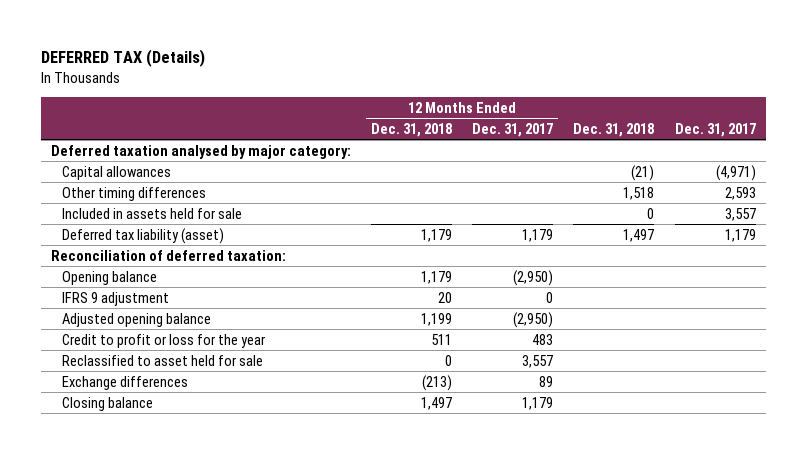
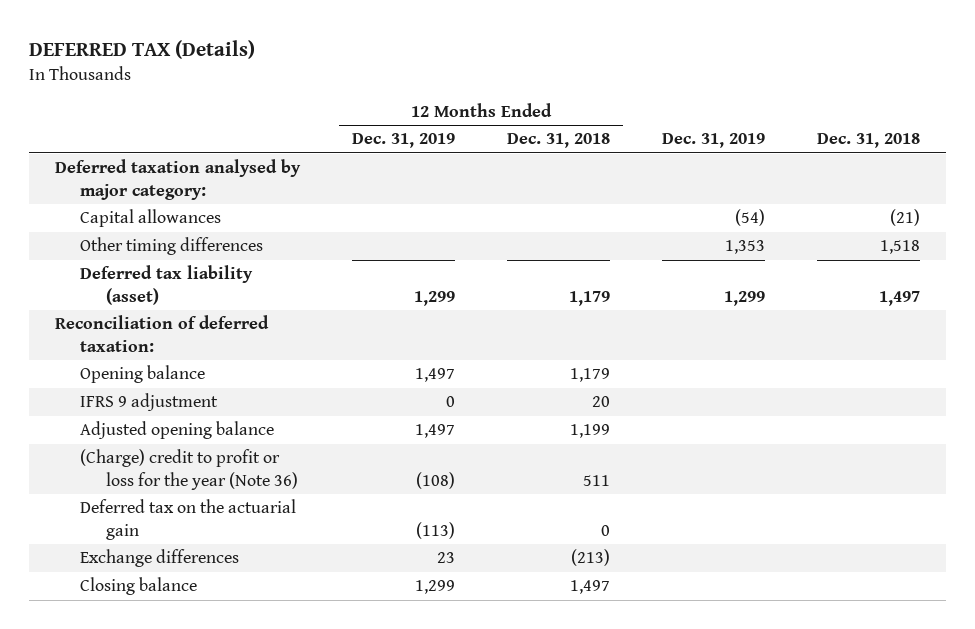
- | 12 Months Ended Dec. 31, 2018 | 12 Months Ended Dec. 31, 2017 | Dec. 31, 2018 | Dec. 31, 2017
+ | 12 Months Ended Dec. 31, 2019 | 12 Months Ended Dec. 31, 2018 | Dec. 31, 2019 | Dec. 31, 2018
- Included in assets held for sale | | | 0 | 3,557
- Credit to profit or loss for the year | 511 | 483 | |
- Reclassified to asset held for sale | 0 | 3,557 | |
+ (Charge) credit to profit or loss for the year (Note 36) | (108) | 511 | |
+ Deferred tax on the actuarial gain | (113) | 0 | |

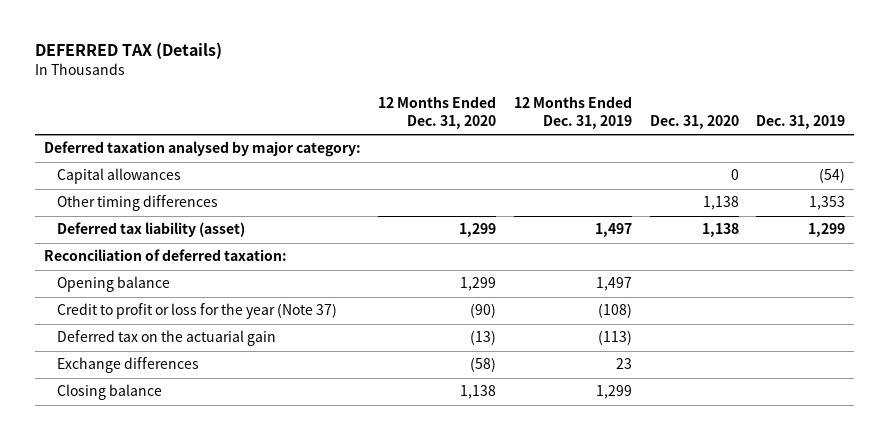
- | 12 Months Ended Dec. 31, 2019 | 12 Months Ended Dec. 31, 2018 | Dec. 31, 2019 | Dec. 31, 2018
+ | 12 Months Ended Dec. 31, 2020 | 12 Months Ended Dec. 31, 2019 | Dec. 31, 2020 | Dec. 31, 2019
- Deferred tax liability (asset) | 1,299 | 1,179 | 1,299 | 1,497
+ Deferred tax liability (asset) | 1,299 | 1,497 | 1,138 | 1,299
- IFRS 9 adjustment | 0 | 20 | |
- Adjusted opening balance | 1,497 | 1,199 | |
- (Charge) credit to profit or loss for the year (Note 36) | (108) | 511 | |
+ Credit to profit or loss for the year (Note 37) | (90) | (108) | |

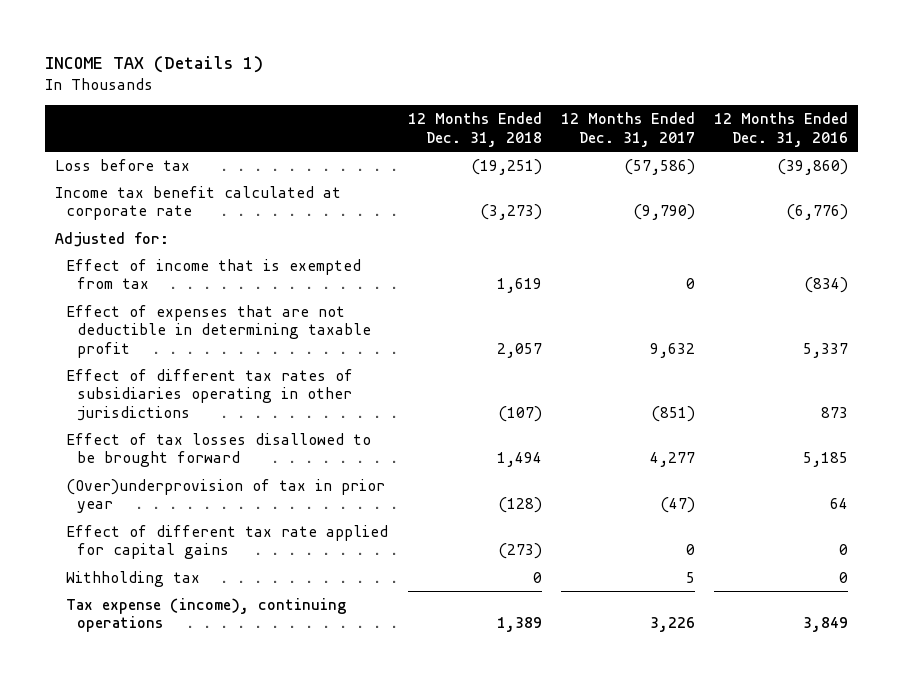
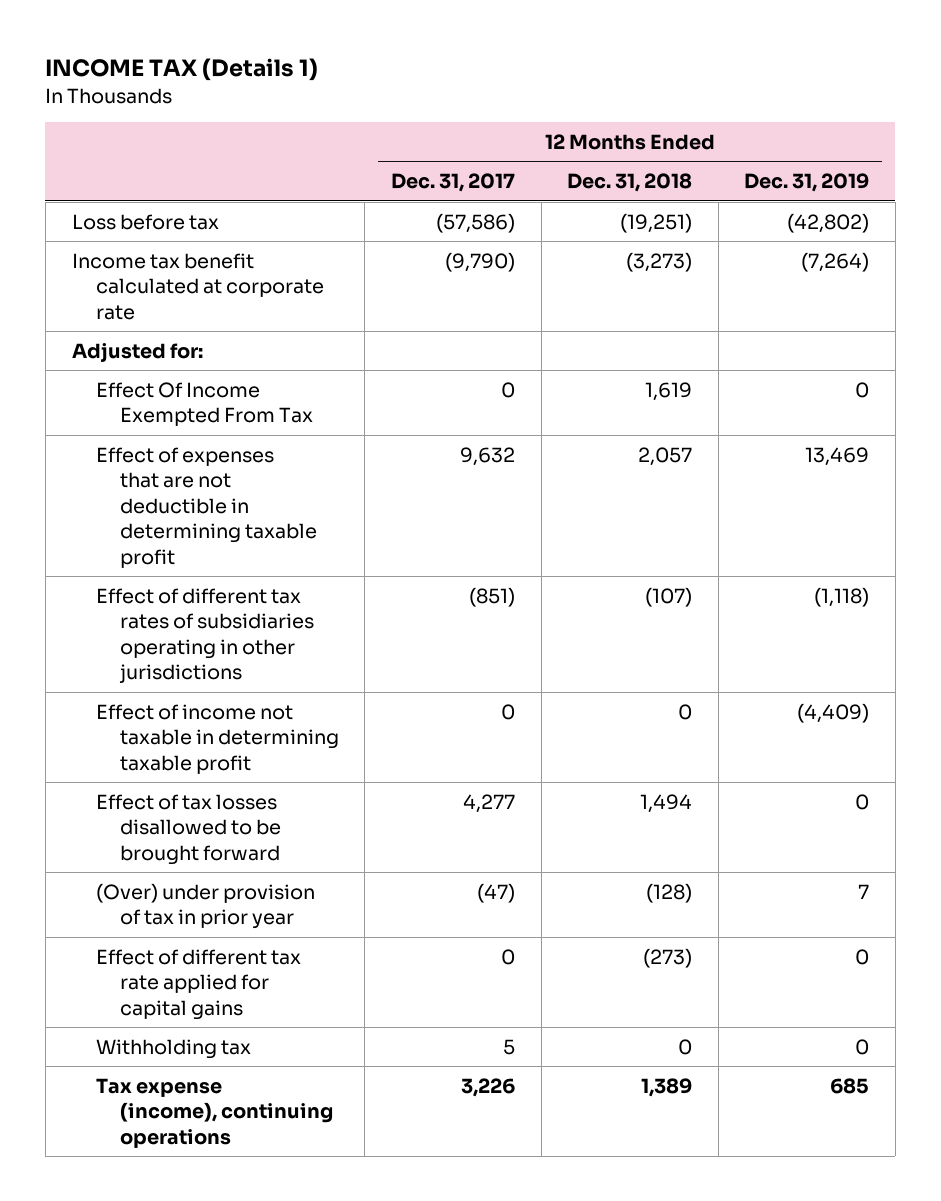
- | 12 Months Ended Dec. 31, 2018 | 12 Months Ended Dec. 31, 2017 | 12 Months Ended Dec. 31, 2016
+ | 12 Months Ended Dec. 31, 2017 | 12 Months Ended Dec. 31, 2018 | 12 Months Ended Dec. 31, 2019
- Effect of income that is exempted from tax | 1,619 | 0 | (834)
+ Effect Of Income Exempted From Tax | 0 | 1,619 | 0
+ Effect of income not taxable in determining taxable profit | 0 | 0 | (4,409)
- (Over)underprovision of tax in prior year | (128) | (47) | 64
+ (Over) under provision of tax in prior year | (47) | (128) | 7

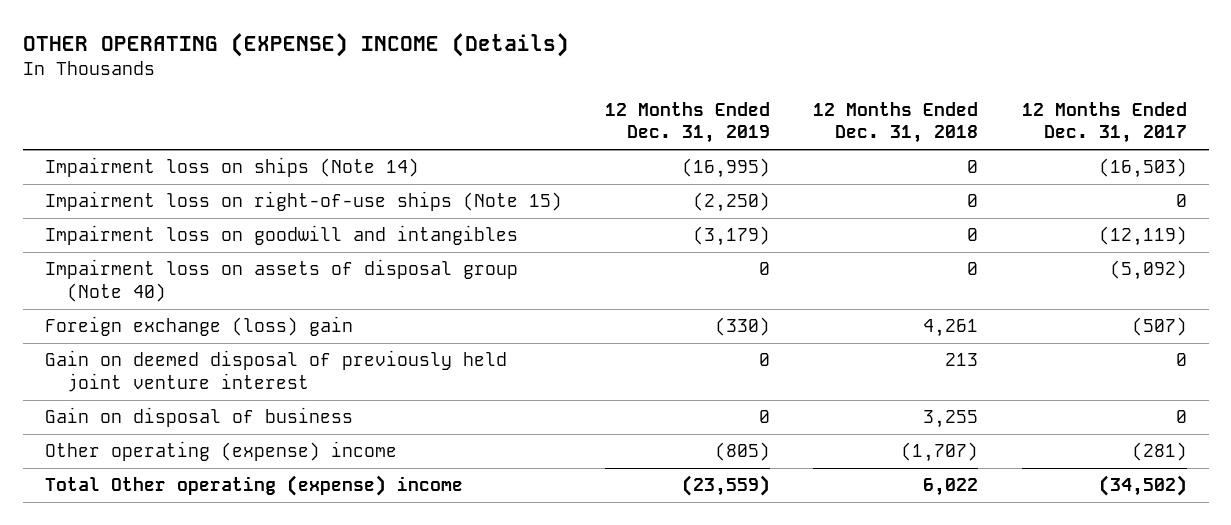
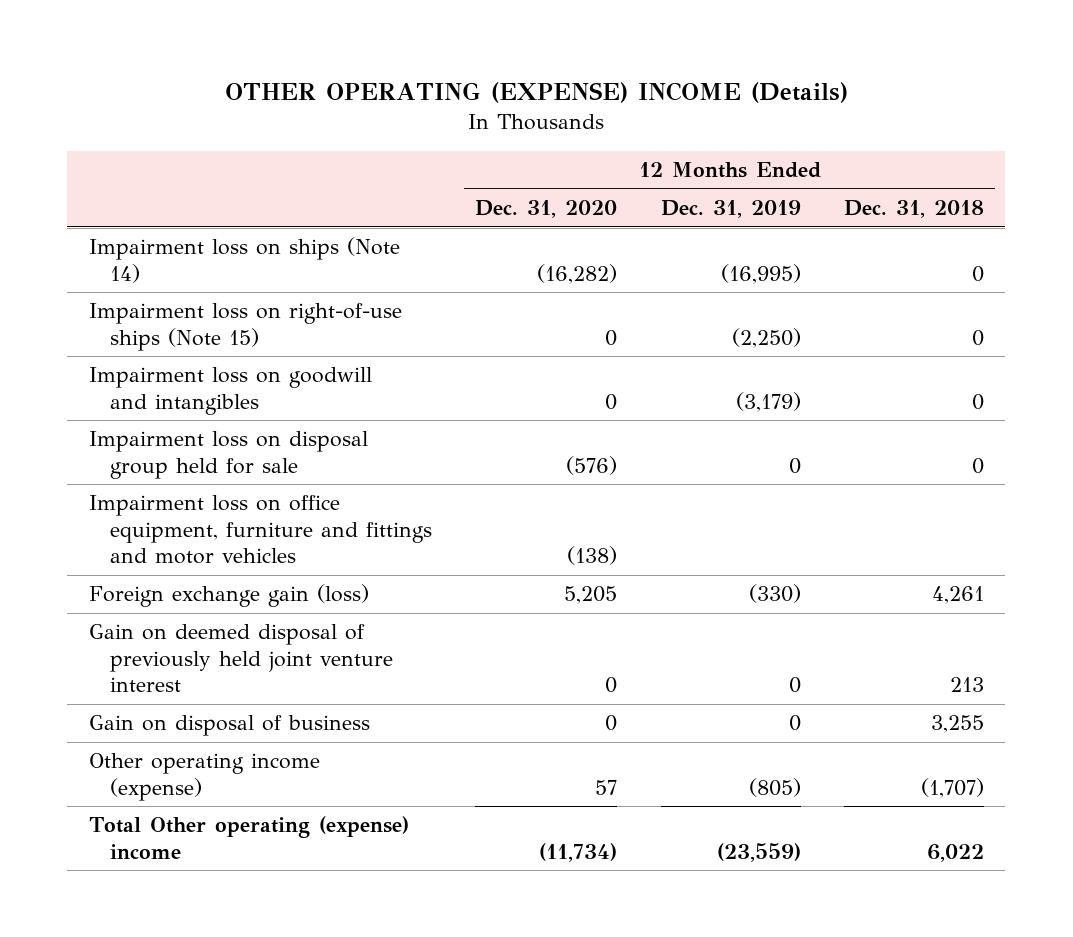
- | 12 Months Ended Dec. 31, 2019 | 12 Months Ended Dec. 31, 2018 | 12 Months Ended Dec. 31, 2017
+ | 12 Months Ended Dec. 31, 2020 | 12 Months Ended Dec. 31, 2019 | 12 Months Ended Dec. 31, 2018
- Impairment loss on assets of disposal group (Note 40) | 0 | 0 | (5,092)
- Foreign exchange (loss) gain | (330) | 4,261 | (507)
+ Impairment loss on disposal group held for sale | (576) | 0 | 0
+ Impairment loss on office equipment, furniture and fittings and motor vehicles | (138) | |
+ Foreign exchange gain (loss) | 5,205 | (330) | 4,261
- Other operating (expense) income | (805) | (1,707) | (281)
+ Other operating income (expense) | 57 | (805) | (1,707)

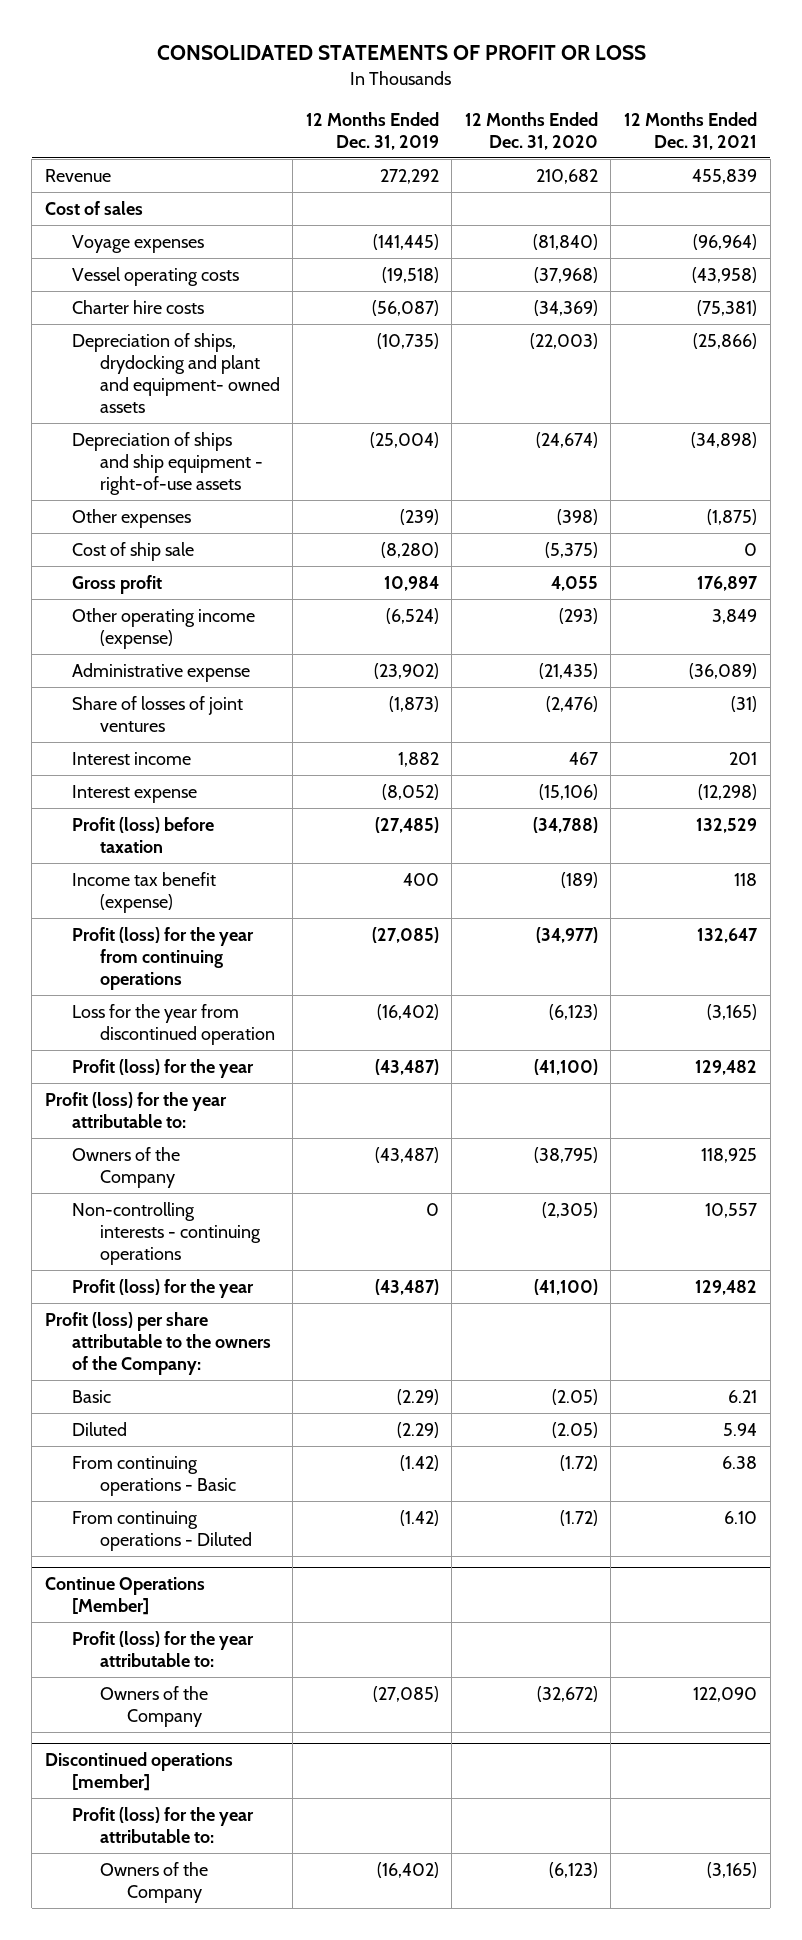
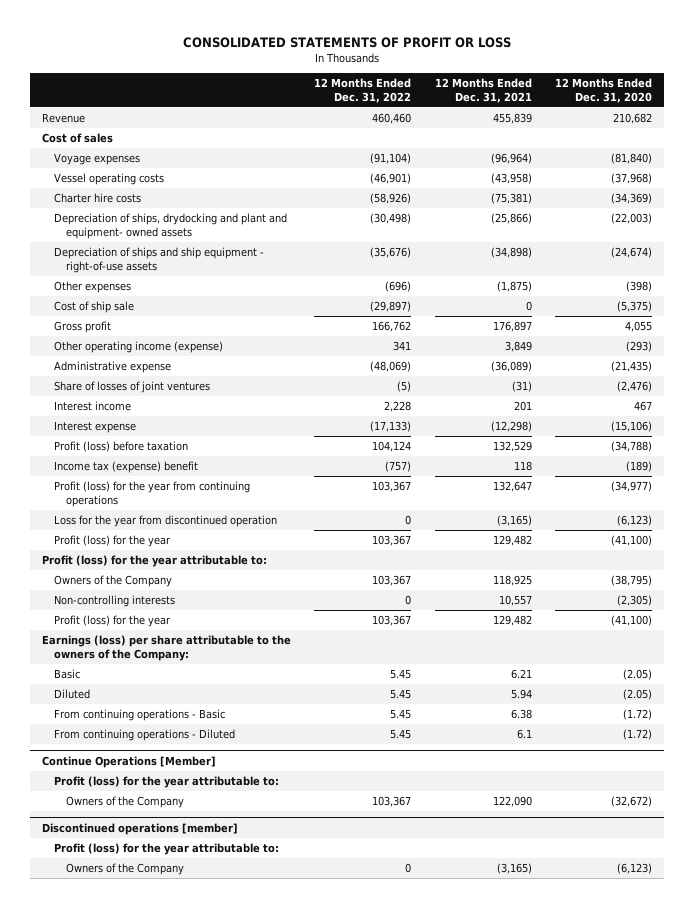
- | 12 Months Ended Dec. 31, 2019 | 12 Months Ended Dec. 31, 2020 | 12 Months Ended Dec. 31, 2021
+ | 12 Months Ended Dec. 31, 2022 | 12 Months Ended Dec. 31, 2021 | 12 Months Ended Dec. 31, 2020
- Income tax benefit (expense) | 400 | (189) | 118
+ Income tax (expense) benefit | (757) | 118 | (189)
- Non-controlling interests - continuing operations | 0 | (2,305) | 10,557
+ Non-controlling interests | 0 | 10,557 | (2,305)
- Profit (loss) per share attributable to the owners of the Company:
+ Earnings (loss) per share attributable to the owners of the Company:
- From continuing operations - Diluted | (1.42) | (1.72) | 6.10
+ From continuing operations - Diluted | 5.45 | 6.1 | (1.72)

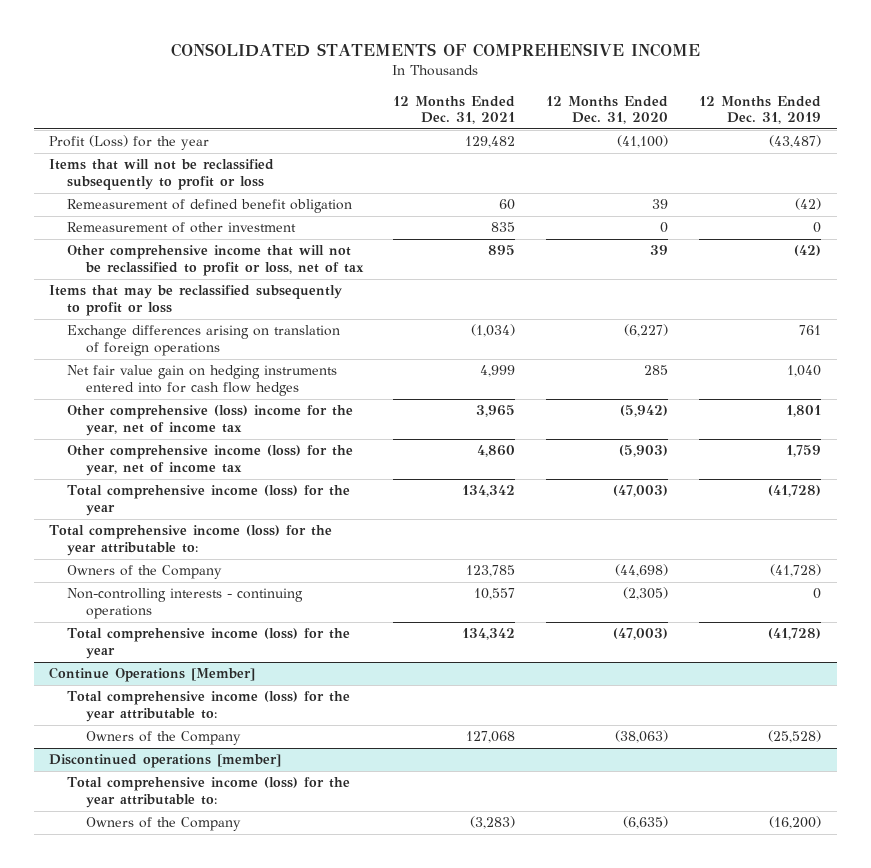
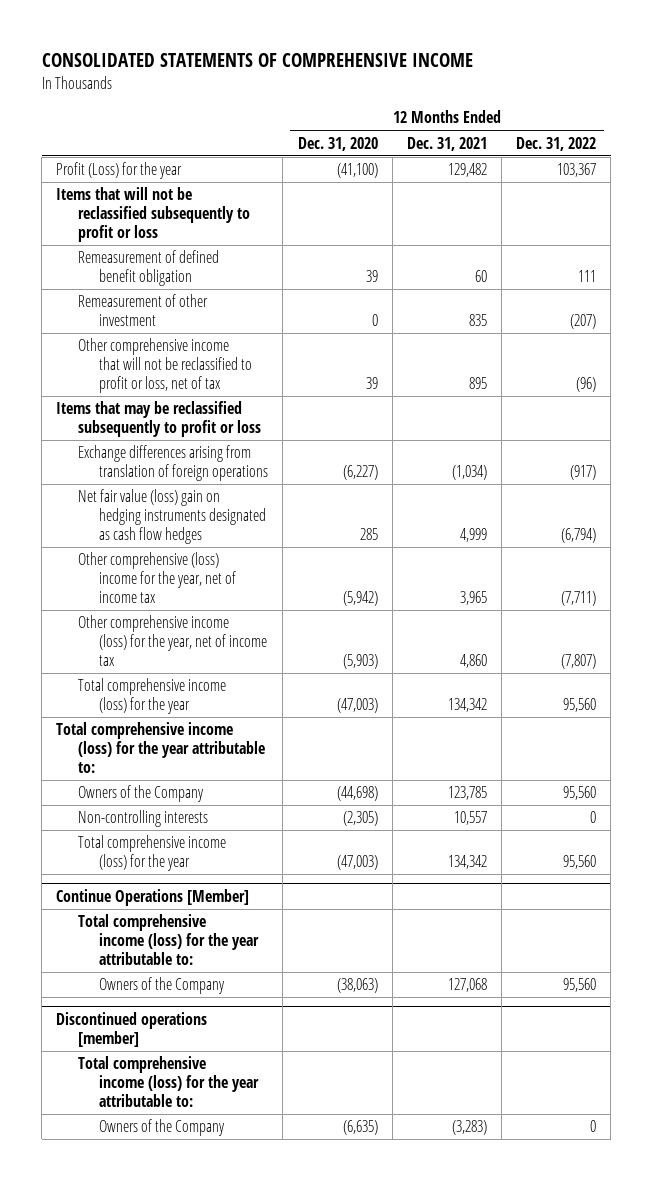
- | 12 Months Ended Dec. 31, 2021 | 12 Months Ended Dec. 31, 2020 | 12 Months Ended Dec. 31, 2019
+ | 12 Months Ended Dec. 31, 2020 | 12 Months Ended Dec. 31, 2021 | 12 Months Ended Dec. 31, 2022
- Exchange differences arising on translation of foreign operations | (1,034) | (6,227) | 761
- Net fair value gain on hedging instruments entered into for cash flow hedges | 4,999 | 285 | 1,040
+ Exchange differences arising from translation of foreign operations | (6,227) | (1,034) | (917)
+ Net fair value (loss) gain on hedging instruments designated as cash flow hedges | 285 | 4,999 | (6,794)
- Non-controlling interests - continuing operations | 10,557 | (2,305) | 0
+ Non-controlling interests | (2,305) | 10,557 | 0

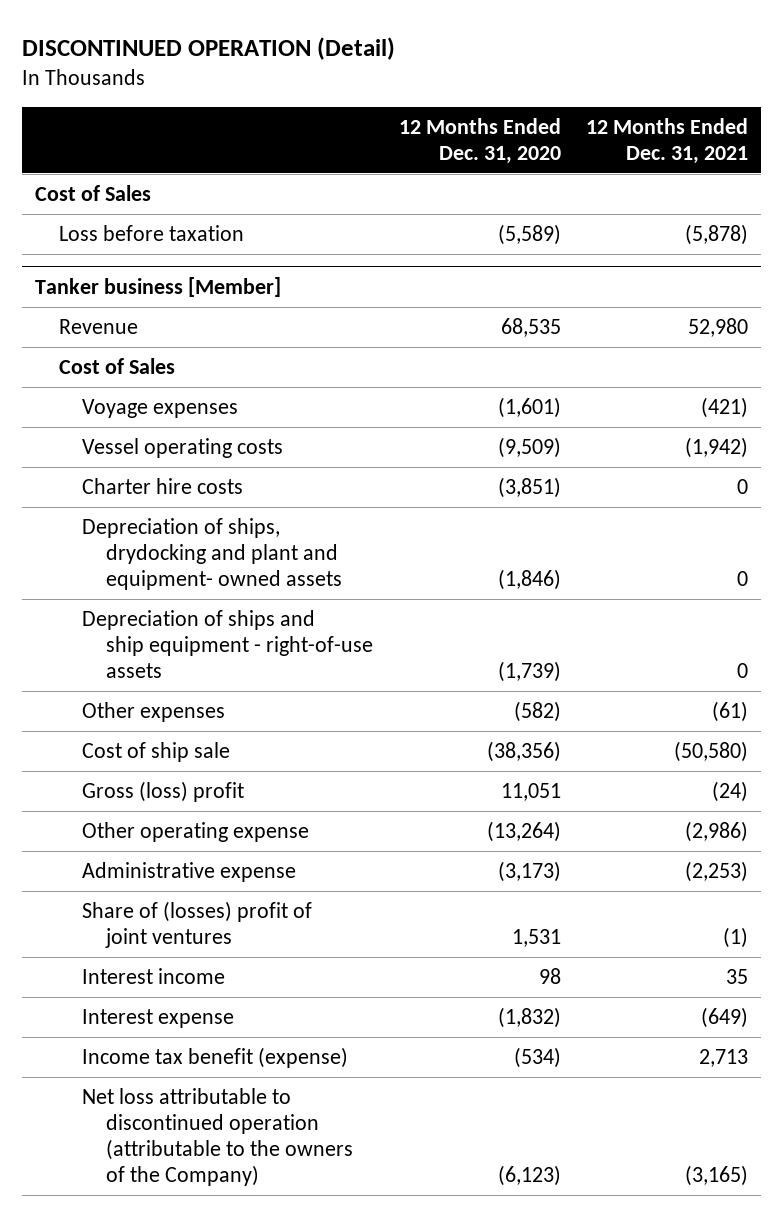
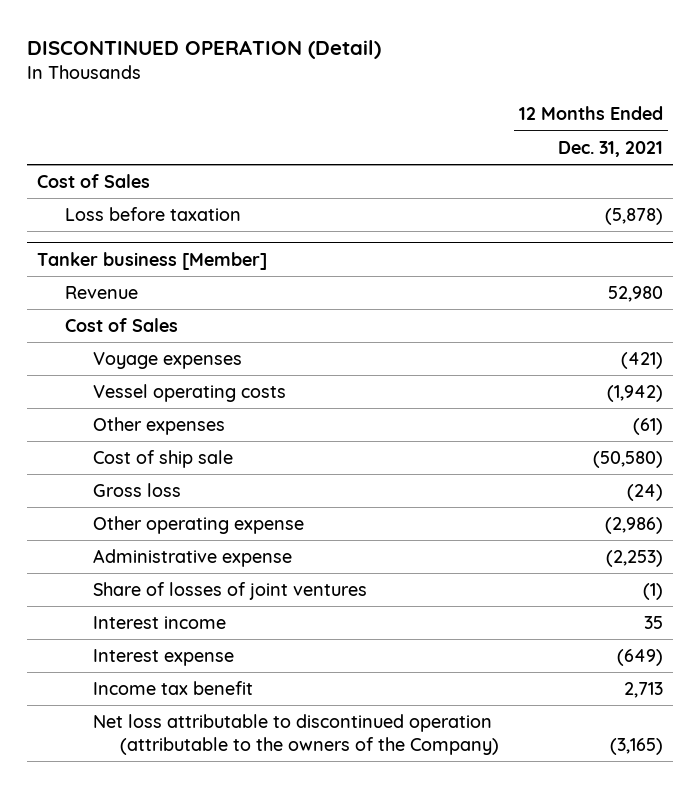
- | 12 Months Ended Dec. 31, 2020 | 12 Months Ended Dec. 31, 2021
+ | 12 Months Ended Dec. 31, 2021
@ Tanker business [Member]
- Charter hire costs | (3,851) | 0
- Depreciation of ships, drydocking and plant and equipment- owned assets | (1,846) | 0
- Depreciation of ships and ship equipment - right-of-use assets | (1,739) | 0
- Gross (loss) profit | 11,051 | (24)
+ Gross loss | (24)
- Share of (losses) profit of joint ventures | 1,531 | (1)
+ Share of losses of joint ventures | (1)
- Income tax benefit (expense) | (534) | 2,713
+ Income tax benefit | 2,713

